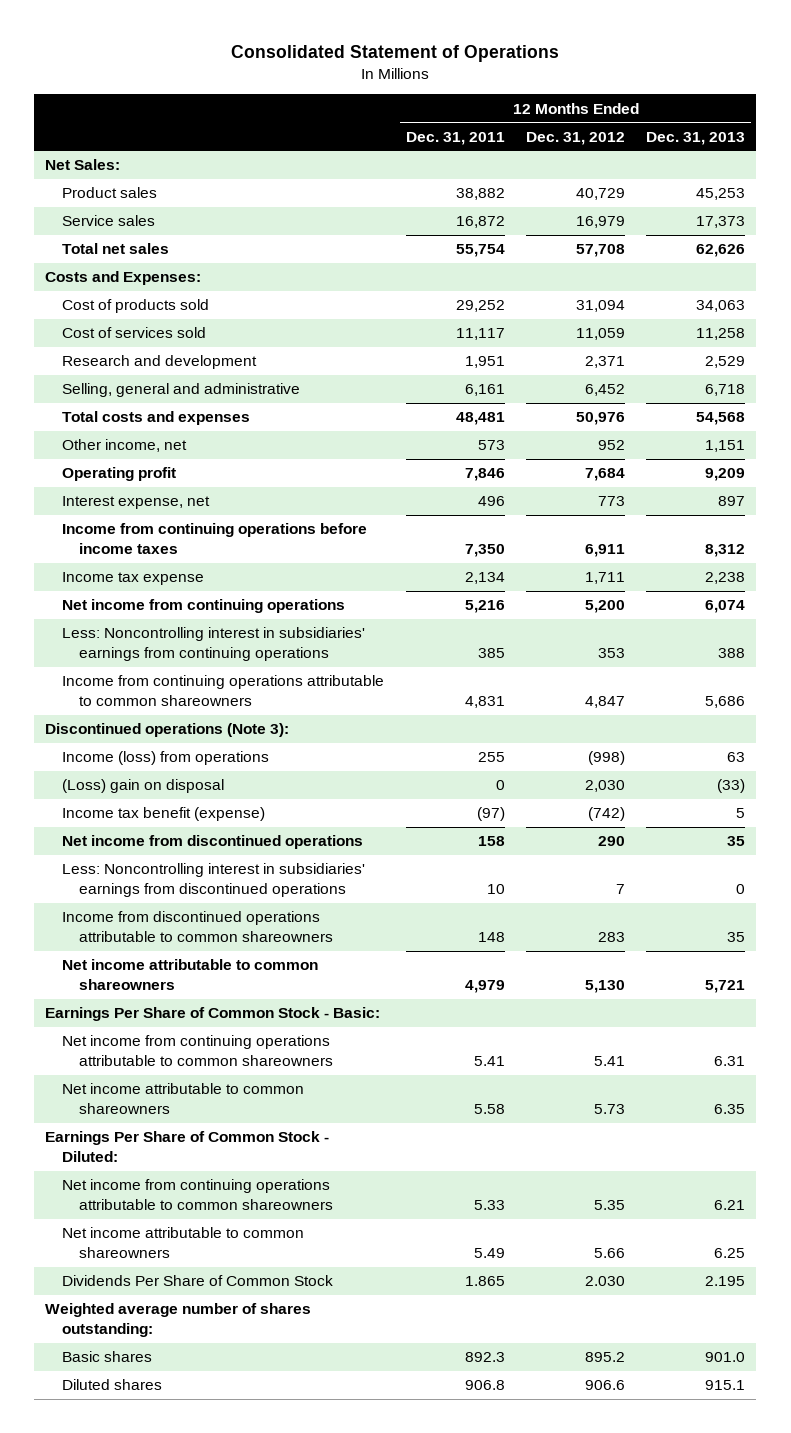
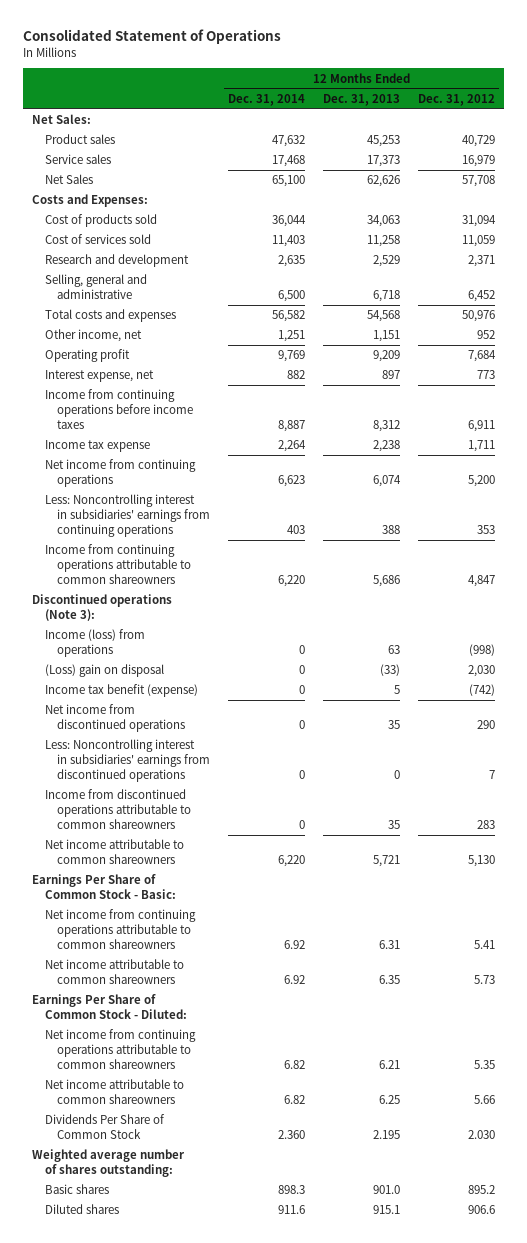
- | 12 Months Ended Dec. 31, 2011 | 12 Months Ended Dec. 31, 2012 | 12 Months Ended Dec. 31, 2013
+ | 12 Months Ended Dec. 31, 2014 | 12 Months Ended Dec. 31, 2013 | 12 Months Ended Dec. 31, 2012
- Total net sales | 55,754 | 57,708 | 62,626
+ Net Sales | 65,100 | 62,626 | 57,708

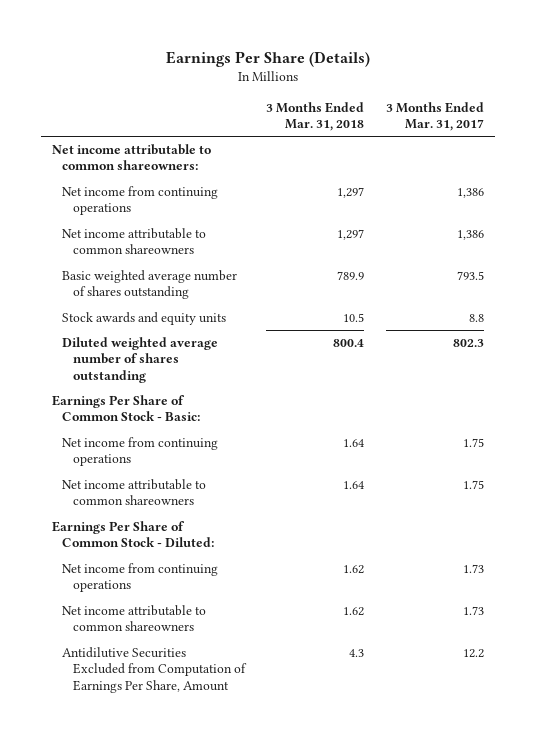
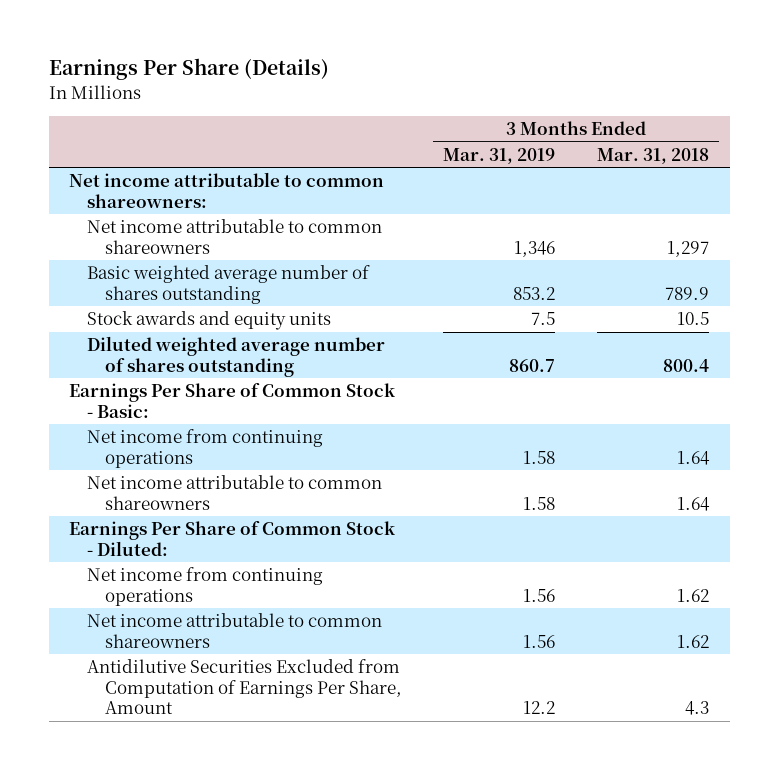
- | 3 Months Ended Mar. 31, 2018 | 3 Months Ended Mar. 31, 2017
+ | 3 Months Ended Mar. 31, 2019 | 3 Months Ended Mar. 31, 2018
- Net income from continuing operations | 1,297 | 1,386

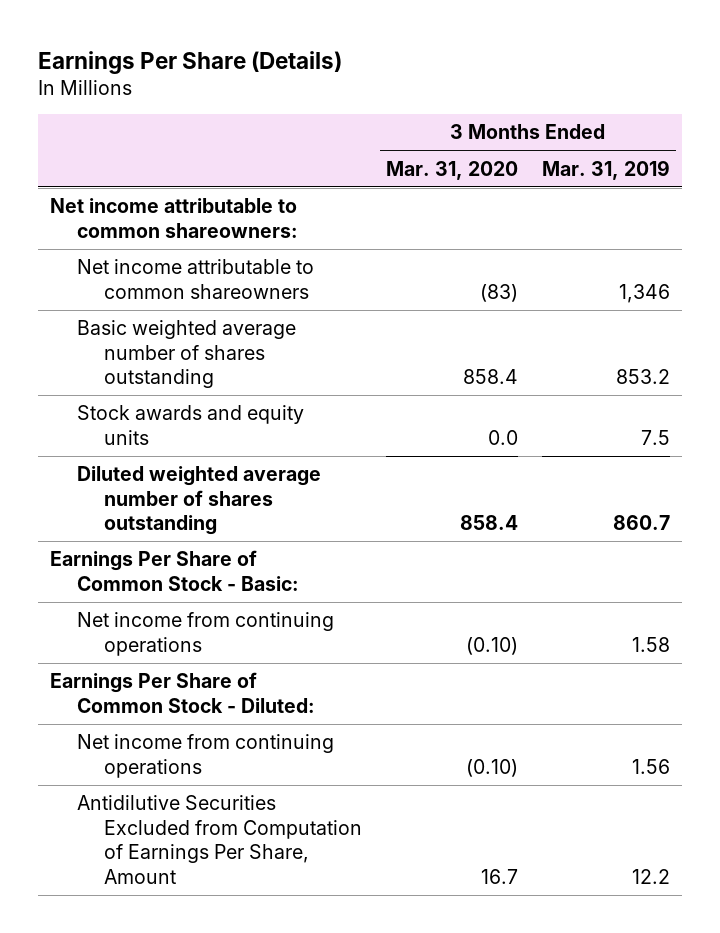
- | 3 Months Ended Mar. 31, 2019 | 3 Months Ended Mar. 31, 2018
+ | 3 Months Ended Mar. 31, 2020 | 3 Months Ended Mar. 31, 2019
- Net income attributable to common shareowners | 1.58 | 1.64
- Net income attributable to common shareowners | 1.56 | 1.62

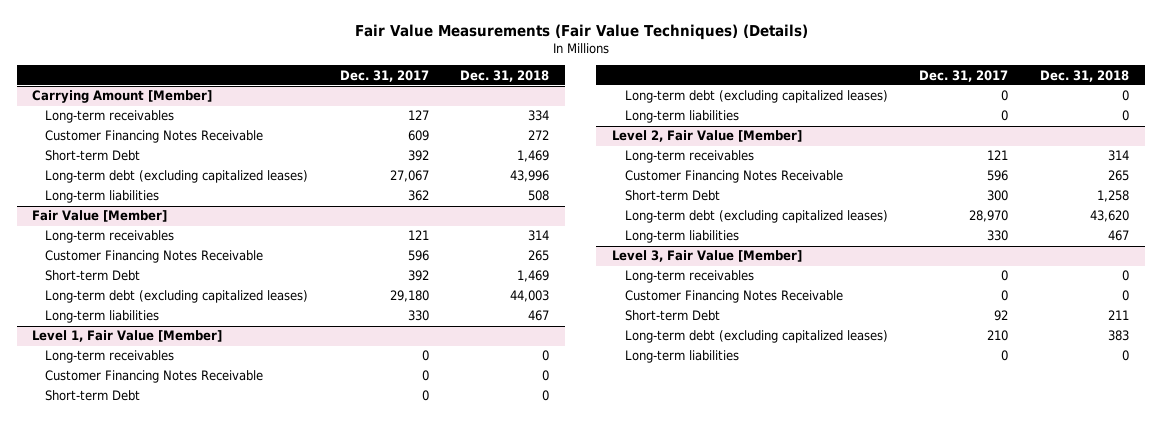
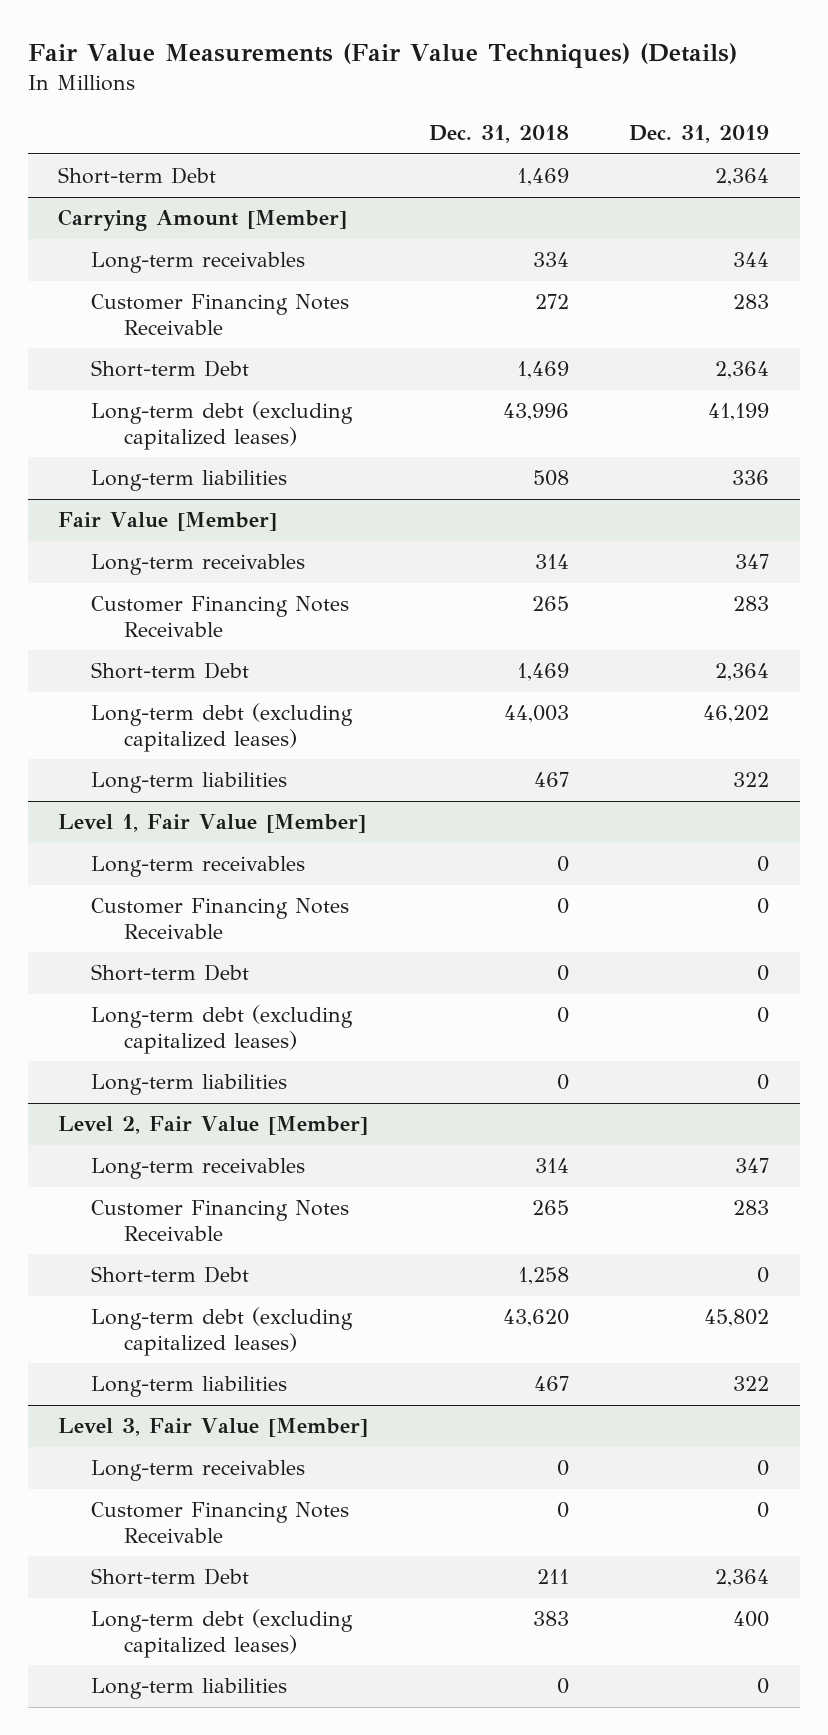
- | Dec. 31, 2017 | Dec. 31, 2018
+ | Dec. 31, 2018 | Dec. 31, 2019
+ Short-term Debt | 1,469 | 2,364

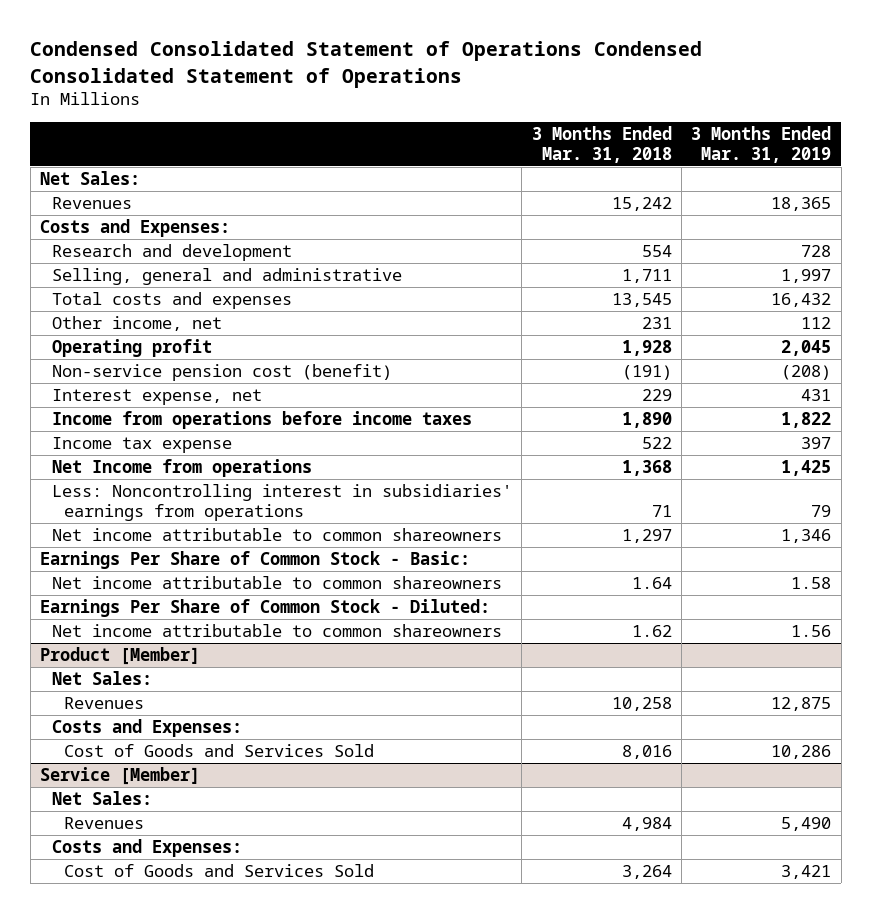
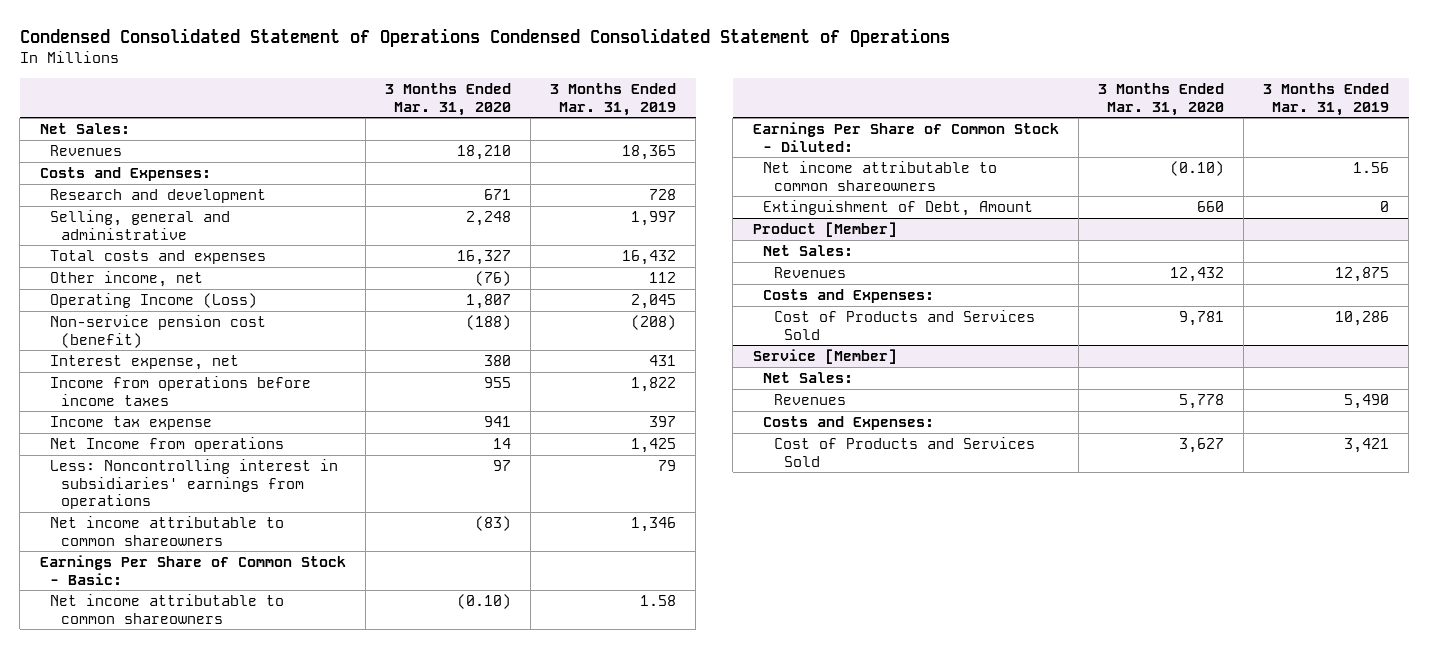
- | 3 Months Ended Mar. 31, 2018 | 3 Months Ended Mar. 31, 2019
+ | 3 Months Ended Mar. 31, 2020 | 3 Months Ended Mar. 31, 2019
- Operating profit | 1,928 | 2,045
+ Operating Income (Loss) | 1,807 | 2,045
+ Extinguishment of Debt, Amount | 660 | 0
@ Product [Member]
- Cost of Goods and Services Sold | 8,016 | 10,286
+ Cost of Products and Services Sold | 9,781 | 10,286
@ Service [Member]
- Cost of Goods and Services Sold | 3,264 | 3,421
+ Cost of Products and Services Sold | 3,627 | 3,421

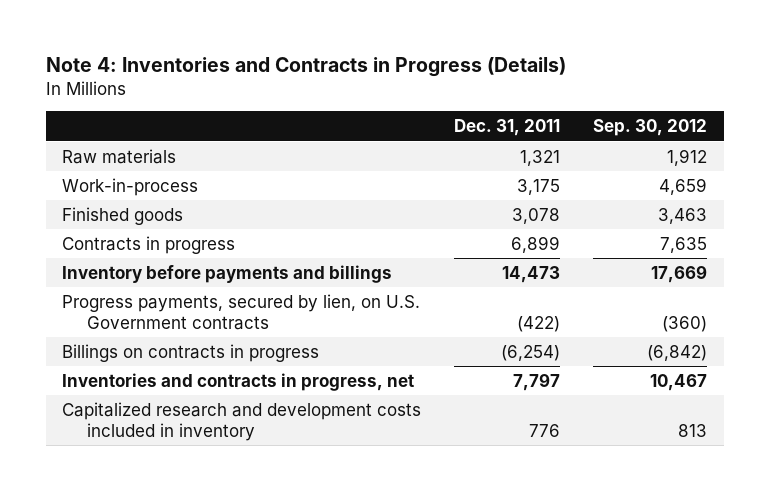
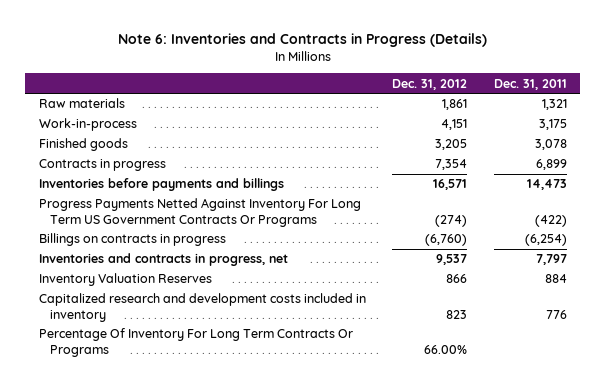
- Note 4: Inventories and Contracts in Progress (Details)
+ Note 6: Inventories and Contracts in Progress (Details)
- | Dec. 31, 2011 | Sep. 30, 2012
+ | Dec. 31, 2012 | Dec. 31, 2011
- Inventory before payments and billings | 14,473 | 17,669
- Progress payments, secured by lien, on U.S. Government contracts | (422) | (360)
+ Inventories before payments and billings | 16,571 | 14,473
+ Progress Payments Netted Against Inventory For Long Term US Government Contracts Or Programs | (274) | (422)
+ Inventory Valuation Reserves | 866 | 884
+ Percentage Of Inventory For Long Term Contracts Or Programs | 66.00% |

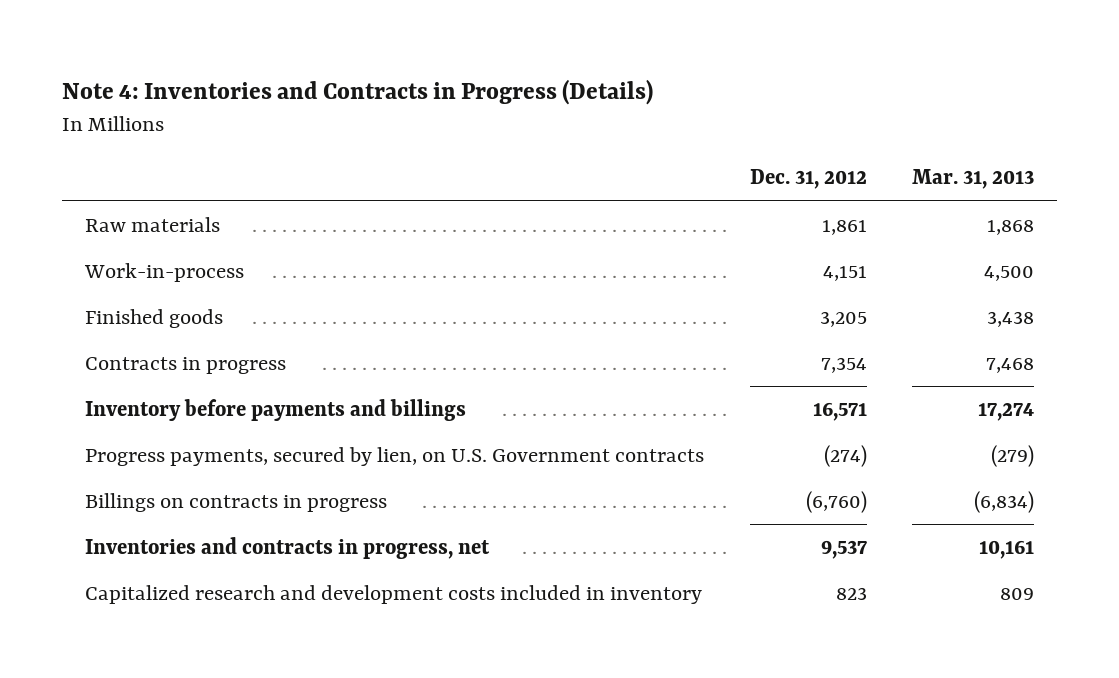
- Note 6: Inventories and Contracts in Progress (Details)
+ Note 4: Inventories and Contracts in Progress (Details)
- | Dec. 31, 2012 | Dec. 31, 2011
+ | Dec. 31, 2012 | Mar. 31, 2013
- Inventories before payments and billings | 16,571 | 14,473
- Progress Payments Netted Against Inventory For Long Term US Government Contracts Or Programs | (274) | (422)
+ Inventory before payments and billings | 16,571 | 17,274
+ Progress payments, secured by lien, on U.S. Government contracts | (274) | (279)
- Inventory Valuation Reserves | 866 | 884
- Percentage Of Inventory For Long Term Contracts Or Programs | 66.00% |

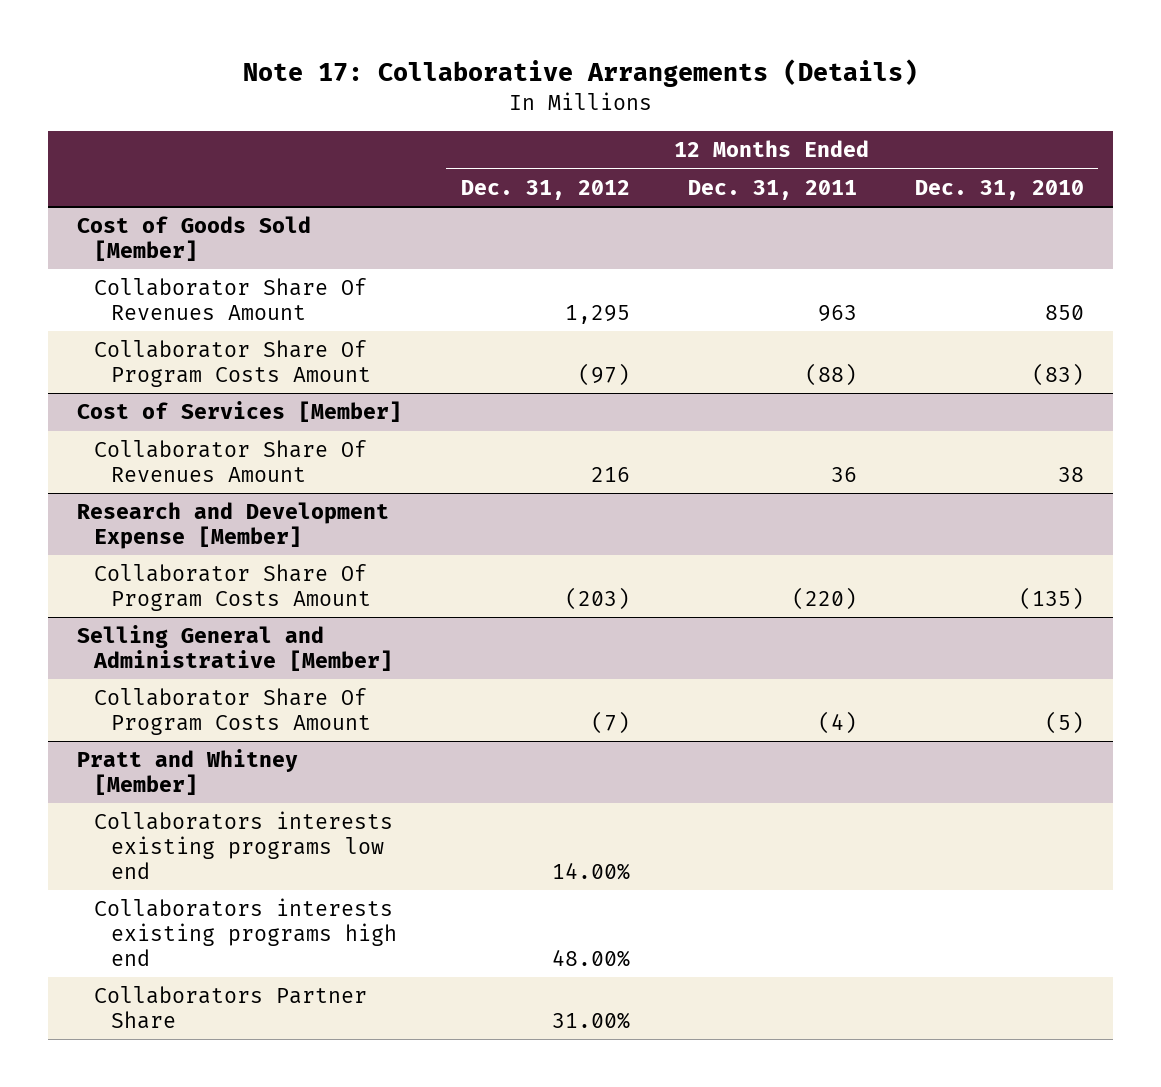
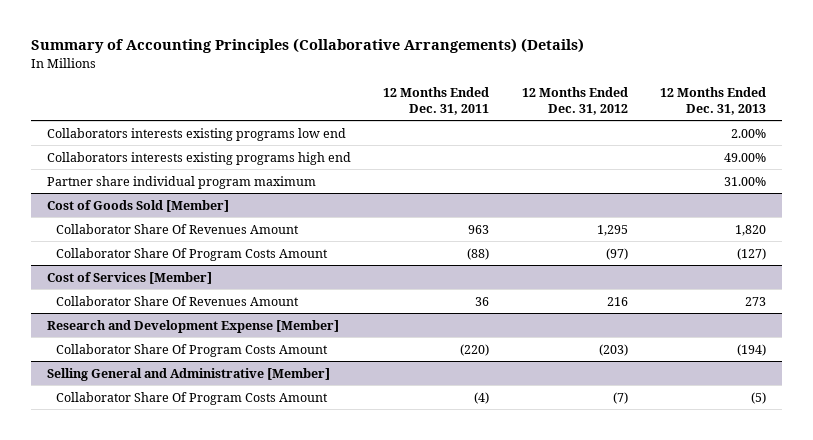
- Note 17: Collaborative Arrangements (Details)
+ Summary of Accounting Principles (Collaborative Arrangements) (Details)
- | 12 Months Ended Dec. 31, 2012 | 12 Months Ended Dec. 31, 2011 | 12 Months Ended Dec. 31, 2010
+ | 12 Months Ended Dec. 31, 2011 | 12 Months Ended Dec. 31, 2012 | 12 Months Ended Dec. 31, 2013
+ Collaborators interests existing programs low end | | | 2.00%
+ Collaborators interests existing programs high end | | | 49.00%
+ Partner share individual program maximum | | | 31.00%
- Pratt and Whitney [Member]
- Collaborators interests existing programs low end | 14.00% | |
- Collaborators interests existing programs high end | 48.00% | |
- Collaborators Partner Share | 31.00% | |

